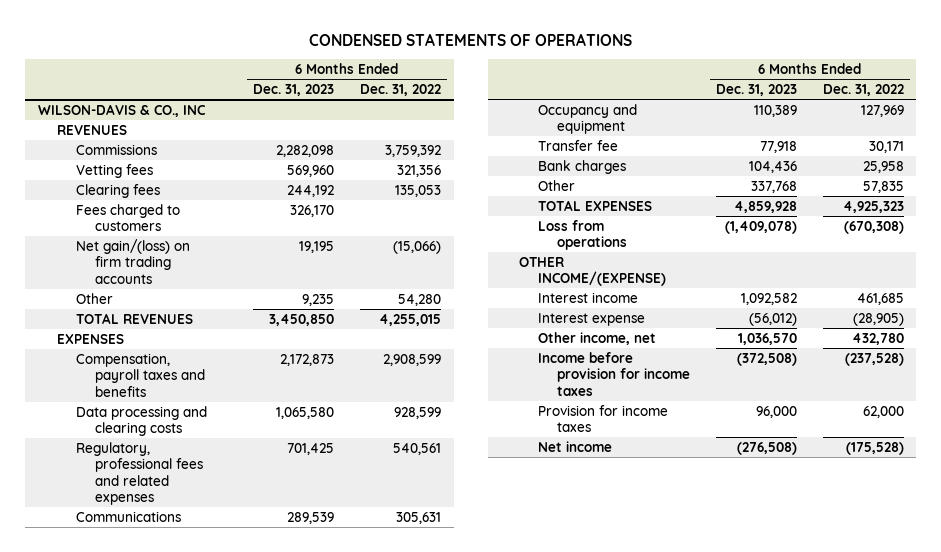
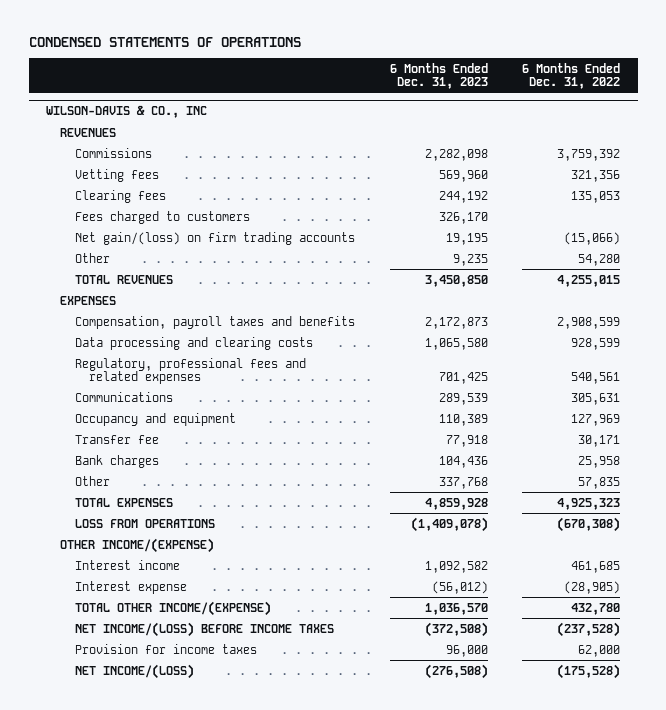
@ WILSON-DAVIS & CO., INC
- Loss from operations | (1,409,078) | (670,308)
+ LOSS FROM OPERATIONS | (1,409,078) | (670,308)
- Other income, net | 1,036,570 | 432,780
- Income before provision for income taxes | (372,508) | (237,528)
+ TOTAL OTHER INCOME/(EXPENSE) | 1,036,570 | 432,780
+ NET INCOME/(LOSS) BEFORE INCOME TAXES | (372,508) | (237,528)
- Net income | (276,508) | (175,528)
+ NET INCOME/(LOSS) | (276,508) | (175,528)

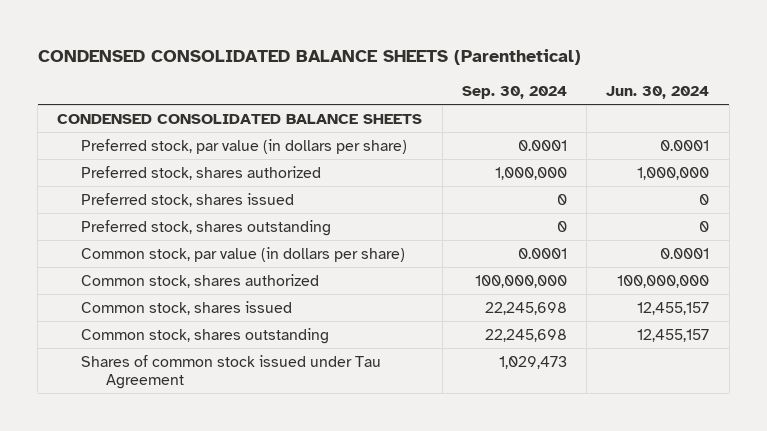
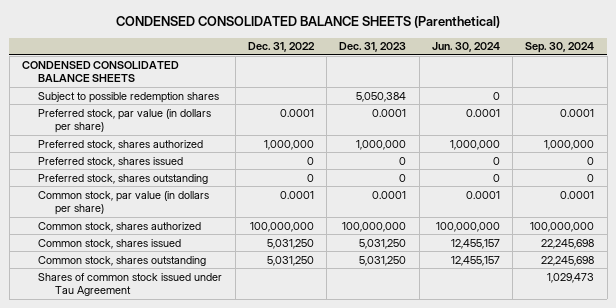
- | Sep. 30, 2024 | Jun. 30, 2024
+ | Dec. 31, 2022 | Dec. 31, 2023 | Jun. 30, 2024 | Sep. 30, 2024
+ Subject to possible redemption shares | | 5,050,384 | 0 |

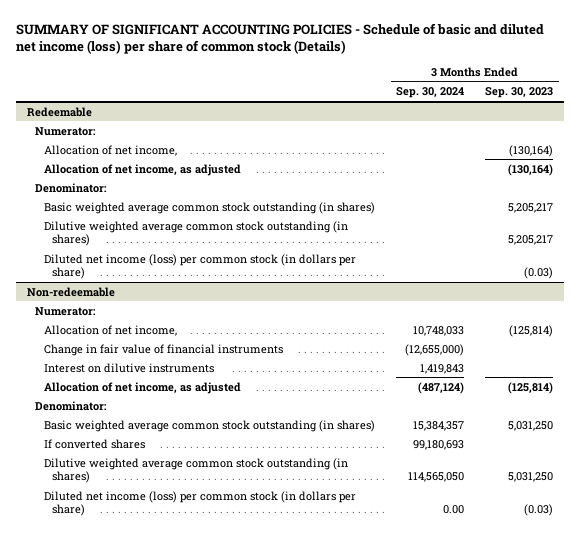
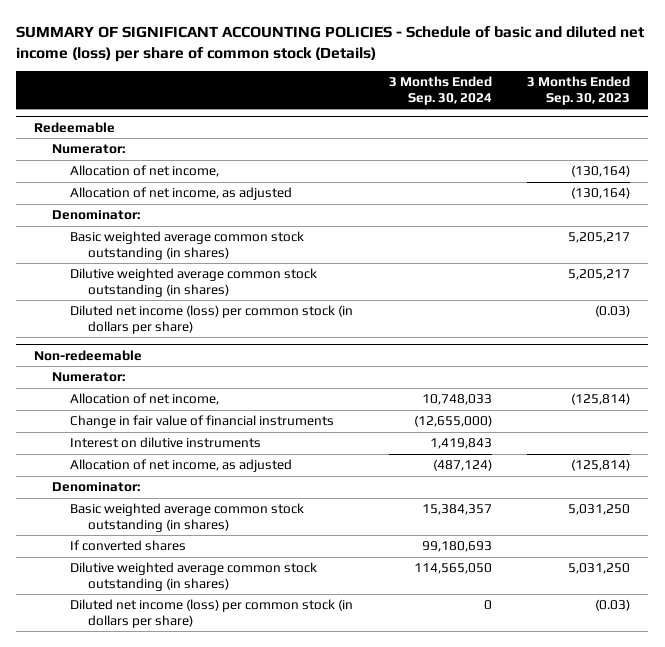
@ Non-redeemable
- Diluted net income (loss) per common stock (in dollars per share) | 0.00 | (0.03)
+ Diluted net income (loss) per common stock (in dollars per share) | 0 | (0.03)

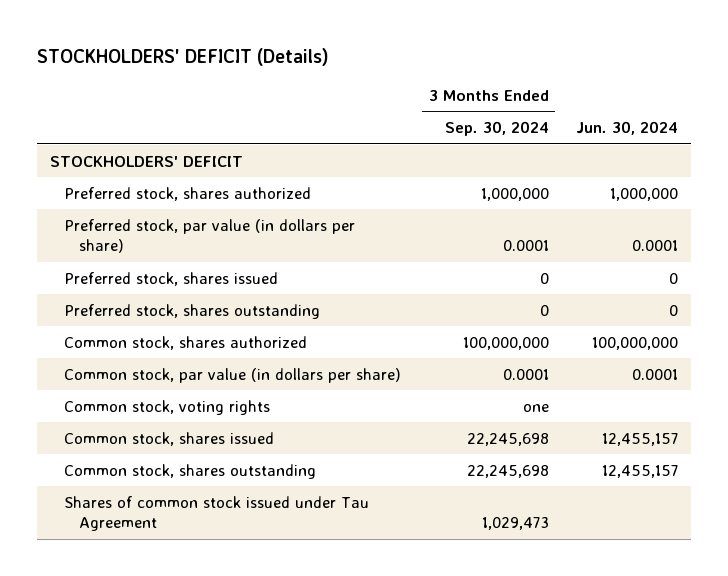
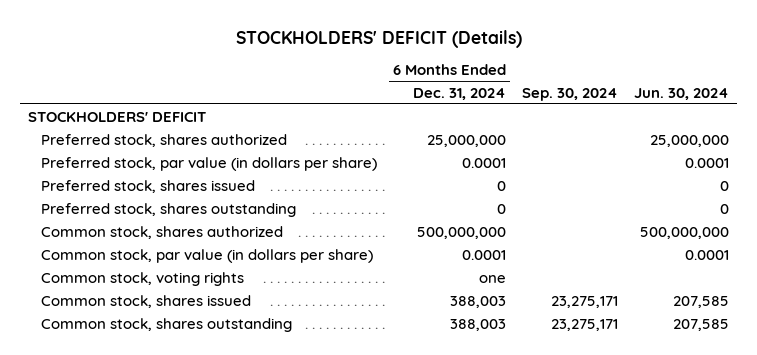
- | 3 Months Ended Sep. 30, 2024 | Jun. 30, 2024
+ | 6 Months Ended Dec. 31, 2024 | Sep. 30, 2024 | Jun. 30, 2024
- Preferred stock, shares authorized | 1,000,000 | 1,000,000
+ Preferred stock, shares authorized | 25,000,000 | | 25,000,000
- Common stock, shares authorized | 100,000,000 | 100,000,000
+ Common stock, shares authorized | 500,000,000 | | 500,000,000
- Common stock, shares issued | 22,245,698 | 12,455,157
- Common stock, shares outstanding | 22,245,698 | 12,455,157
- Shares of common stock issued under Tau Agreement | 1,029,473 |
+ Common stock, shares issued | 388,003 | 23,275,171 | 207,585
+ Common stock, shares outstanding | 388,003 | 23,275,171 | 207,585

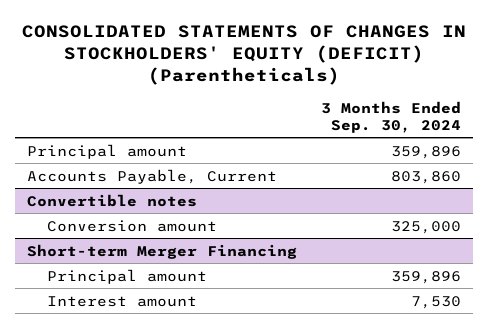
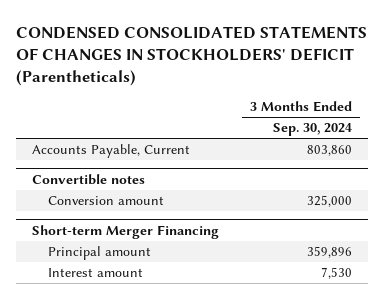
- CONSOLIDATED STATEMENTS OF CHANGES IN STOCKHOLDERS' EQUITY (DEFICIT) (Parentheticals)
+ CONDENSED CONSOLIDATED STATEMENTS OF CHANGES IN STOCKHOLDERS' DEFICIT (Parentheticals)
- Principal amount | 359,896

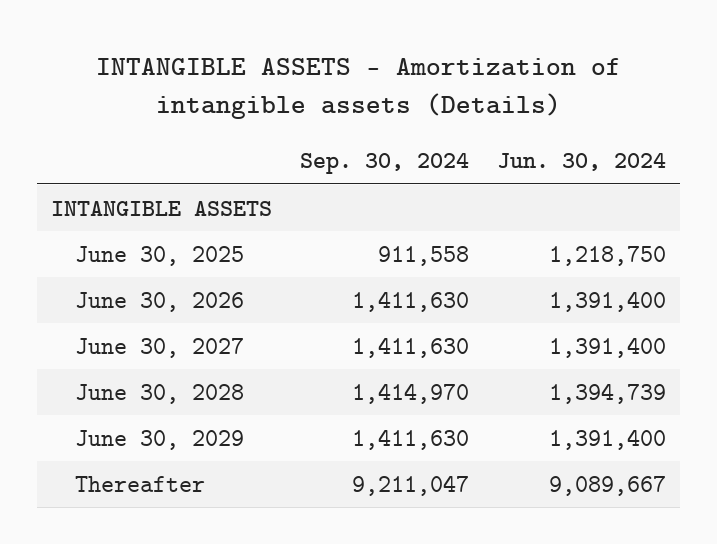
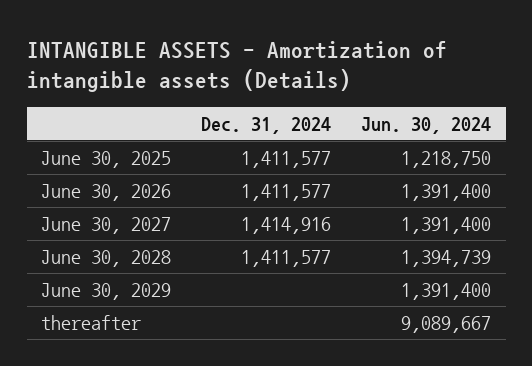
- | Sep. 30, 2024 | Jun. 30, 2024
+ | Dec. 31, 2024 | Jun. 30, 2024
- INTANGIBLE ASSETS
- Thereafter | 9,211,047 | 9,089,667
+ thereafter | | 9,089,667

